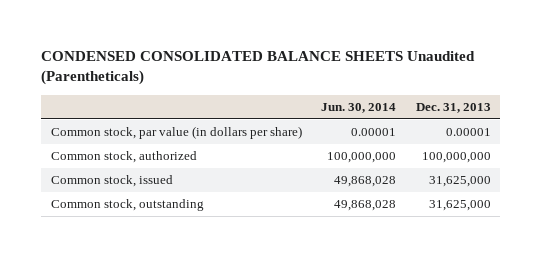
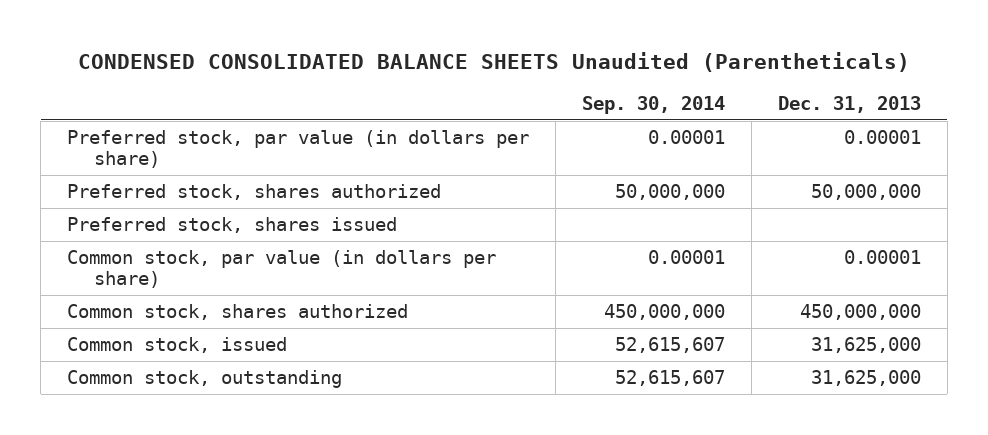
- | Jun. 30, 2014 | Dec. 31, 2013
+ | Sep. 30, 2014 | Dec. 31, 2013
+ Preferred stock, par value (in dollars per share) | 0.00001 | 0.00001
+ Preferred stock, shares authorized | 50,000,000 | 50,000,000
+ Preferred stock, shares issued
- Common stock, authorized | 100,000,000 | 100,000,000
+ Common stock, shares authorized | 450,000,000 | 450,000,000

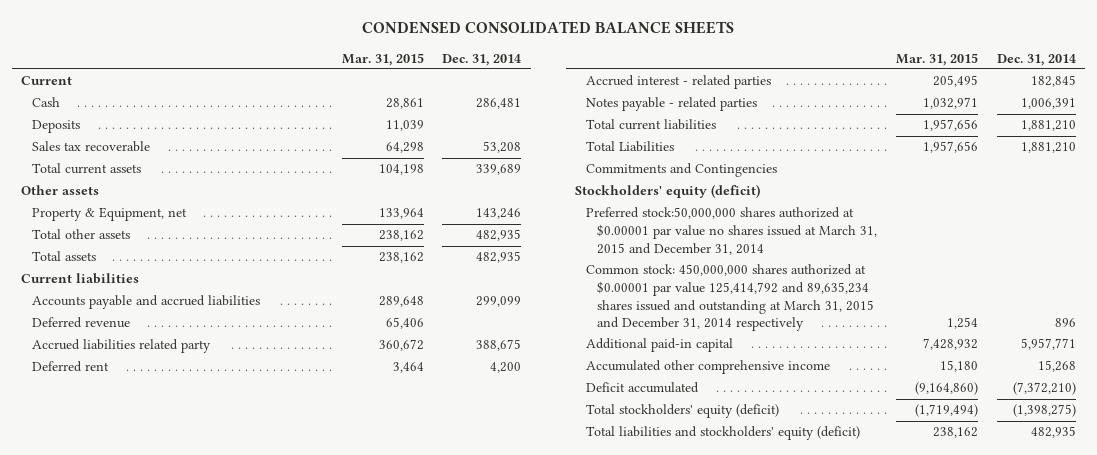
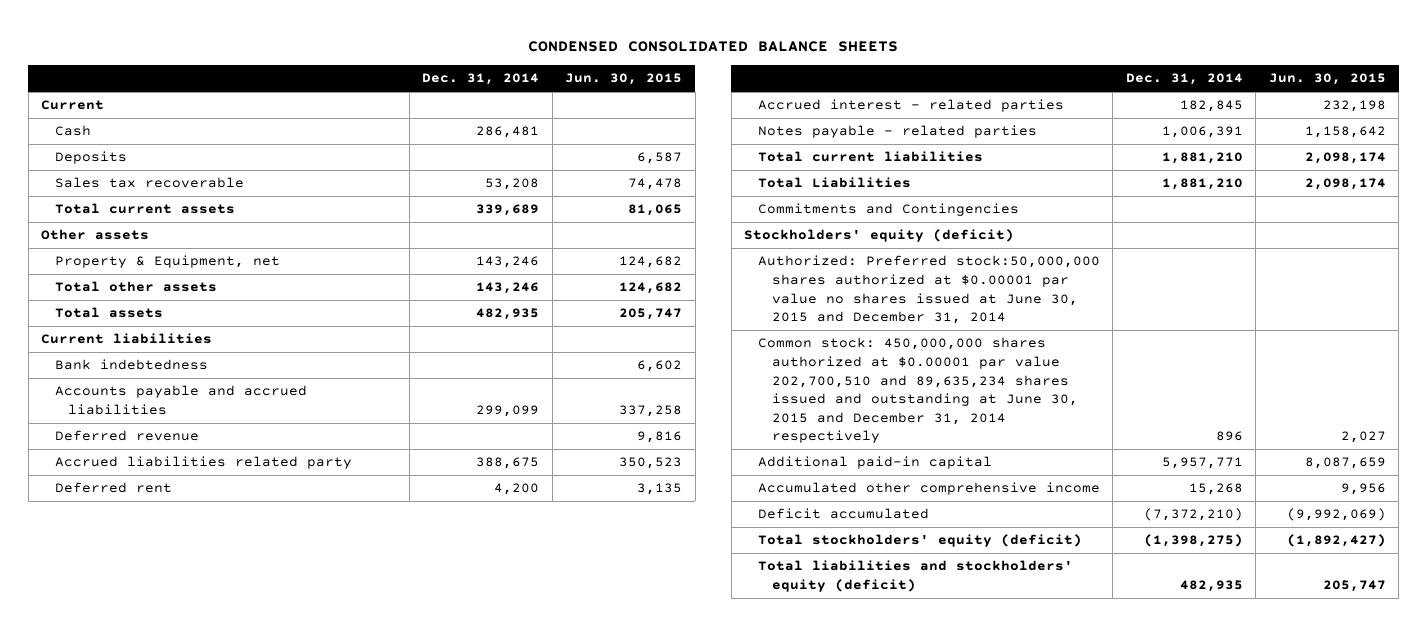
- | Mar. 31, 2015 | Dec. 31, 2014
+ | Dec. 31, 2014 | Jun. 30, 2015
- Total other assets | 238,162 | 482,935
+ Total other assets | 143,246 | 124,682
+ Bank indebtedness | | 6,602
- Preferred stock:50,000,000 shares authorized at $0.00001 par value no shares issued at March 31, 2015 and December 31, 2014
- Common stock: 450,000,000 shares authorized at $0.00001 par value 125,414,792 and 89,635,234 shares issued and outstanding at March 31, 2015 and December 31, 2014 respectively | 1,254 | 896
+ Authorized: Preferred stock:50,000,000 shares authorized at $0.00001 par value no shares issued at June 30, 2015 and December 31, 2014
+ Common stock: 450,000,000 shares authorized at $0.00001 par value 202,700,510 and 89,635,234 shares issued and outstanding at June 30, 2015 and December 31, 2014 respectively | 896 | 2,027

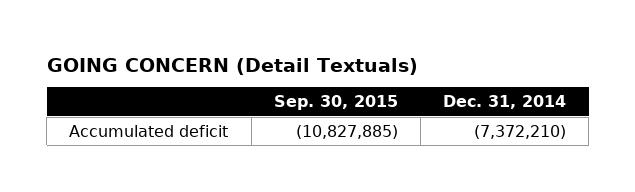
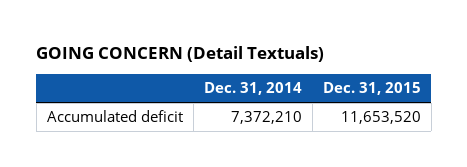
- | Sep. 30, 2015 | Dec. 31, 2014
+ | Dec. 31, 2014 | Dec. 31, 2015
- Accumulated deficit | (10,827,885) | (7,372,210)
+ Accumulated deficit | 7,372,210 | 11,653,520

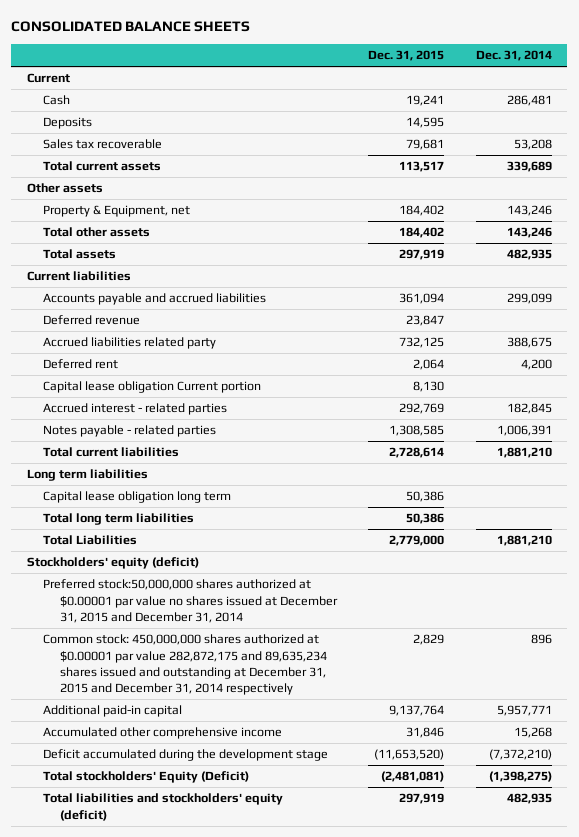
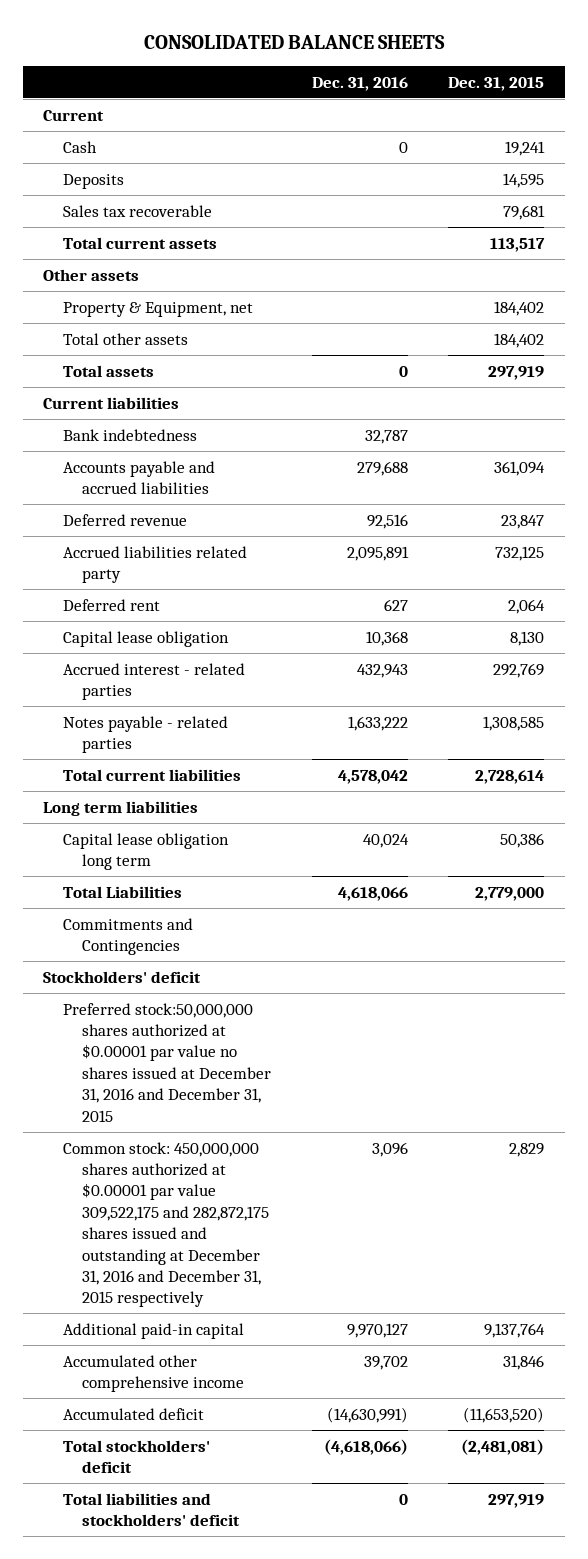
- | Dec. 31, 2015 | Dec. 31, 2014
+ | Dec. 31, 2016 | Dec. 31, 2015
+ Bank indebtedness | 32,787 |
- Capital lease obligation Current portion | 8,130 |
+ Capital lease obligation | 10,368 | 8,130
- Total long term liabilities | 50,386 |
- Stockholders' equity (deficit)
- Preferred stock:50,000,000 shares authorized at $0.00001 par value no shares issued at December 31, 2015 and December 31, 2014
- Common stock: 450,000,000 shares authorized at $0.00001 par value 282,872,175 and 89,635,234 shares issued and outstanding at December 31, 2015 and December 31, 2014 respectively | 2,829 | 896
+ Commitments and Contingencies
+ Stockholders' deficit
+ Preferred stock:50,000,000 shares authorized at $0.00001 par value no shares issued at December 31, 2016 and December 31, 2015
+ Common stock: 450,000,000 shares authorized at $0.00001 par value 309,522,175 and 282,872,175 shares issued and outstanding at December 31, 2016 and December 31, 2015 respectively | 3,096 | 2,829
- Deficit accumulated during the development stage | (11,653,520) | (7,372,210)
- Total stockholders' Equity (Deficit) | (2,481,081) | (1,398,275)
- Total liabilities and stockholders' equity (deficit) | 297,919 | 482,935
+ Accumulated deficit | (14,630,991) | (11,653,520)
+ Total stockholders' deficit | (4,618,066) | (2,481,081)
+ Total liabilities and stockholders' deficit | 0 | 297,919

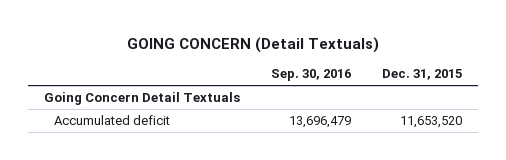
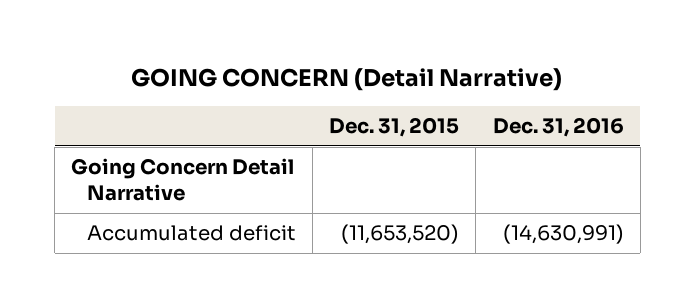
- GOING CONCERN (Detail Textuals)
+ GOING CONCERN (Detail Narrative)
- | Sep. 30, 2016 | Dec. 31, 2015
+ | Dec. 31, 2015 | Dec. 31, 2016
- Going Concern Detail Textuals
- Accumulated deficit | 13,696,479 | 11,653,520
+ Going Concern Detail Narrative
+ Accumulated deficit | (11,653,520) | (14,630,991)

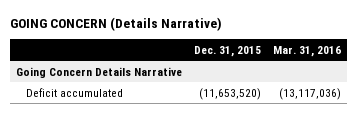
- GOING CONCERN (Detail Narrative)
+ GOING CONCERN (Details Narrative)
- | Dec. 31, 2015 | Dec. 31, 2016
+ | Dec. 31, 2015 | Mar. 31, 2016
- Going Concern Detail Narrative
- Accumulated deficit | (11,653,520) | (14,630,991)
+ Going Concern Details Narrative
+ Deficit accumulated | (11,653,520) | (13,117,036)

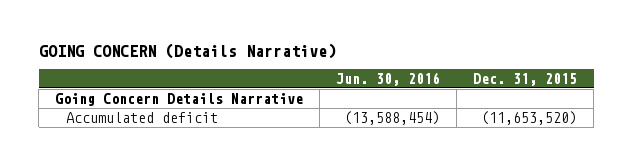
- | Dec. 31, 2015 | Mar. 31, 2016
+ | Jun. 30, 2016 | Dec. 31, 2015
- Deficit accumulated | (11,653,520) | (13,117,036)
+ Accumulated deficit | (13,588,454) | (11,653,520)

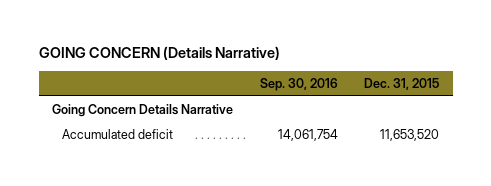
- | Jun. 30, 2016 | Dec. 31, 2015
+ | Sep. 30, 2016 | Dec. 31, 2015
- Accumulated deficit | (13,588,454) | (11,653,520)
+ Accumulated deficit | 14,061,754 | 11,653,520

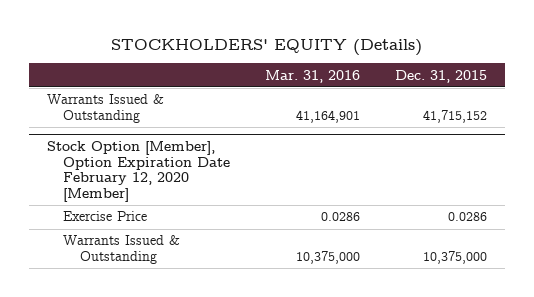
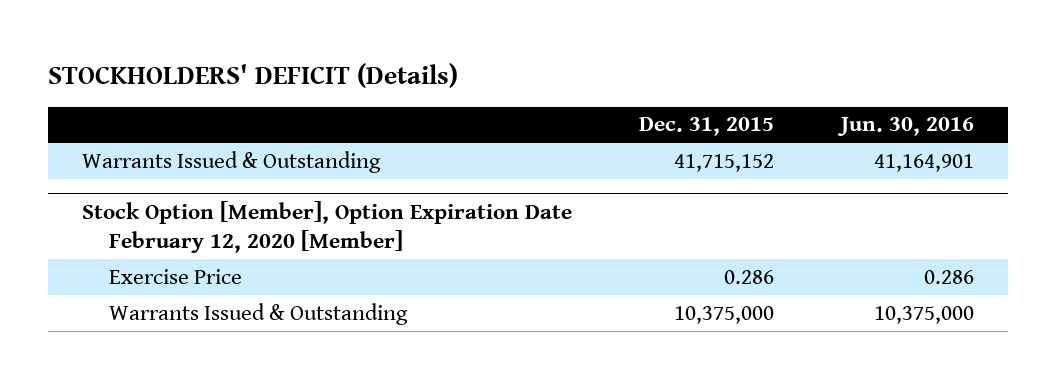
- STOCKHOLDERS' EQUITY (Details)
+ STOCKHOLDERS' DEFICIT (Details)
- | Mar. 31, 2016 | Dec. 31, 2015
+ | Dec. 31, 2015 | Jun. 30, 2016
@ Stock Option [Member], Option Expiration Date February 12, 2020 [Member]
- Exercise Price | 0.0286 | 0.0286
+ Exercise Price | 0.286 | 0.286

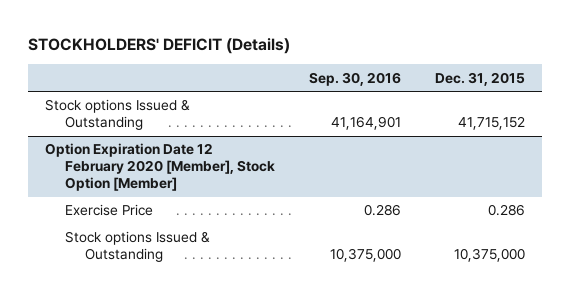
- | Dec. 31, 2015 | Jun. 30, 2016
+ | Sep. 30, 2016 | Dec. 31, 2015
- Warrants Issued & Outstanding | 41,715,152 | 41,164,901
- Stock Option [Member], Option Expiration Date February 12, 2020 [Member]
+ Stock options Issued & Outstanding | 41,164,901 | 41,715,152
+ Option Expiration Date 12 February 2020 [Member], Stock Option [Member]
- Warrants Issued & Outstanding | 10,375,000 | 10,375,000
+ Stock options Issued & Outstanding | 10,375,000 | 10,375,000

